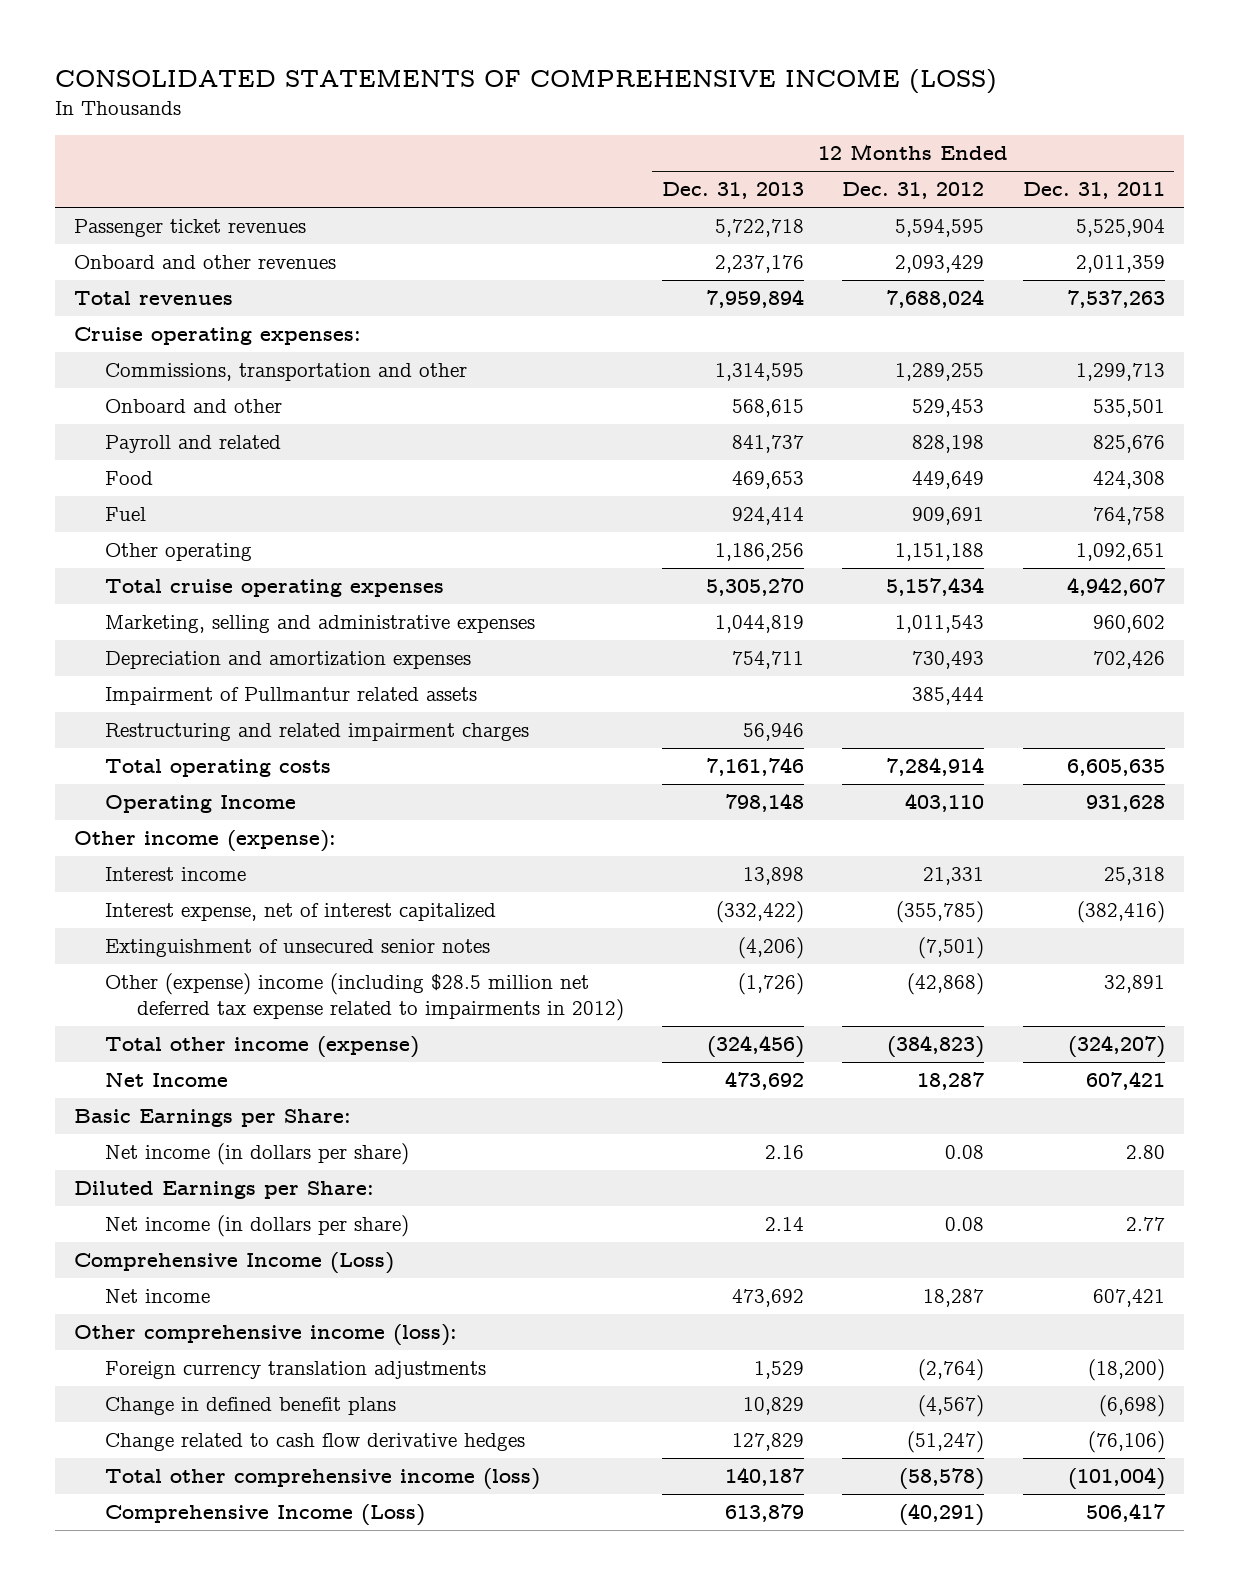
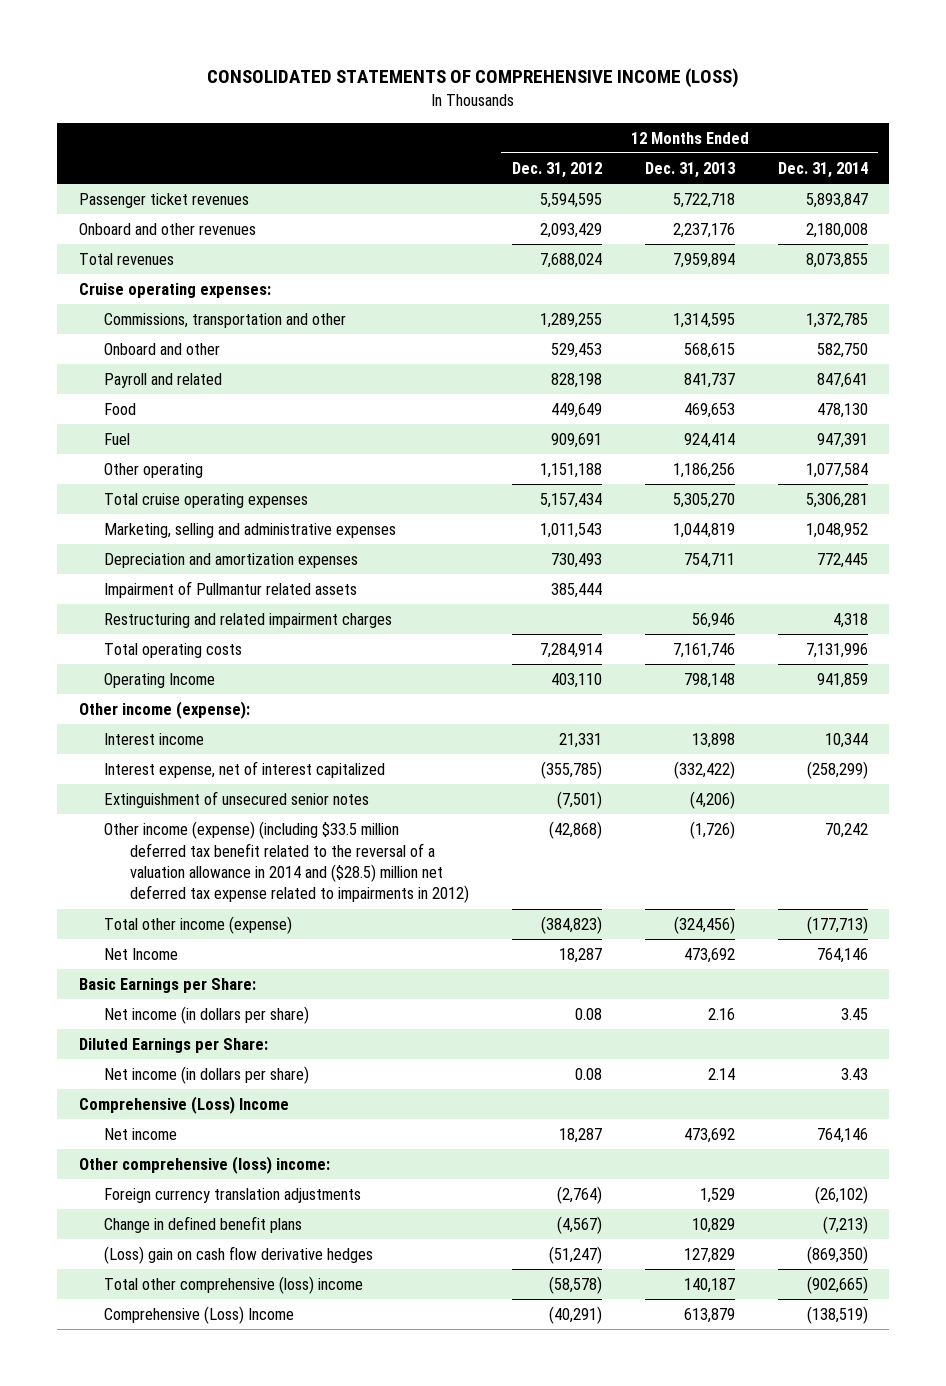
- | 12 Months Ended Dec. 31, 2013 | 12 Months Ended Dec. 31, 2012 | 12 Months Ended Dec. 31, 2011
+ | 12 Months Ended Dec. 31, 2012 | 12 Months Ended Dec. 31, 2013 | 12 Months Ended Dec. 31, 2014
- Other (expense) income (including $28.5 million net deferred tax expense related to impairments in 2012) | (1,726) | (42,868) | 32,891
+ Other income (expense) (including $33.5 million deferred tax benefit related to the reversal of a valuation allowance in 2014 and ($28.5) million net deferred tax expense related to impairments in 2012) | (42,868) | (1,726) | 70,242
- Comprehensive Income (Loss)
+ Comprehensive (Loss) Income
- Other comprehensive income (loss):
+ Other comprehensive (loss) income:
- Change related to cash flow derivative hedges | 127,829 | (51,247) | (76,106)
- Total other comprehensive income (loss) | 140,187 | (58,578) | (101,004)
- Comprehensive Income (Loss) | 613,879 | (40,291) | 506,417
+ (Loss) gain on cash flow derivative hedges | (51,247) | 127,829 | (869,350)
+ Total other comprehensive (loss) income | (58,578) | 140,187 | (902,665)
+ Comprehensive (Loss) Income | (40,291) | 613,879 | (138,519)

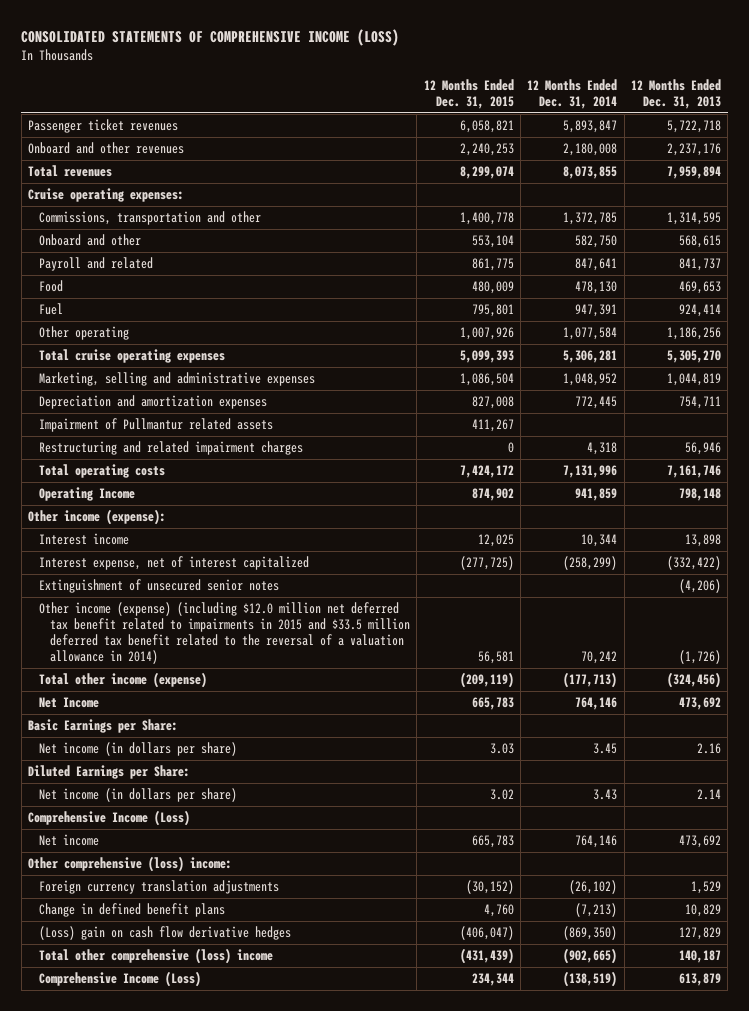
- | 12 Months Ended Dec. 31, 2012 | 12 Months Ended Dec. 31, 2013 | 12 Months Ended Dec. 31, 2014
+ | 12 Months Ended Dec. 31, 2015 | 12 Months Ended Dec. 31, 2014 | 12 Months Ended Dec. 31, 2013
- Other income (expense) (including $33.5 million deferred tax benefit related to the reversal of a valuation allowance in 2014 and ($28.5) million net deferred tax expense related to impairments in 2012) | (42,868) | (1,726) | 70,242
+ Other income (expense) (including $12.0 million net deferred tax benefit related to impairments in 2015 and $33.5 million deferred tax benefit related to the reversal of a valuation allowance in 2014) | 56,581 | 70,242 | (1,726)
- Comprehensive (Loss) Income
+ Comprehensive Income (Loss)
- Comprehensive (Loss) Income | (40,291) | 613,879 | (138,519)
+ Comprehensive Income (Loss) | 234,344 | (138,519) | 613,879

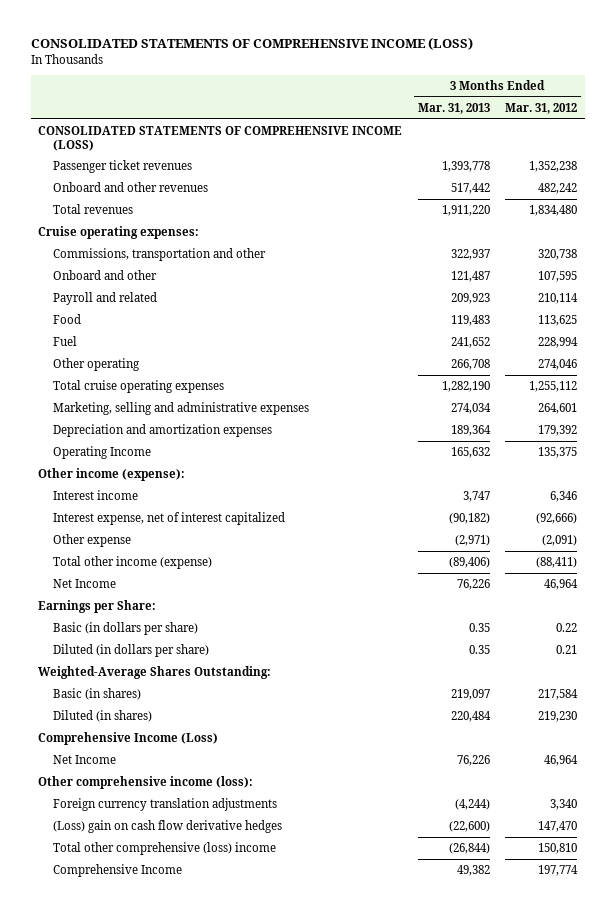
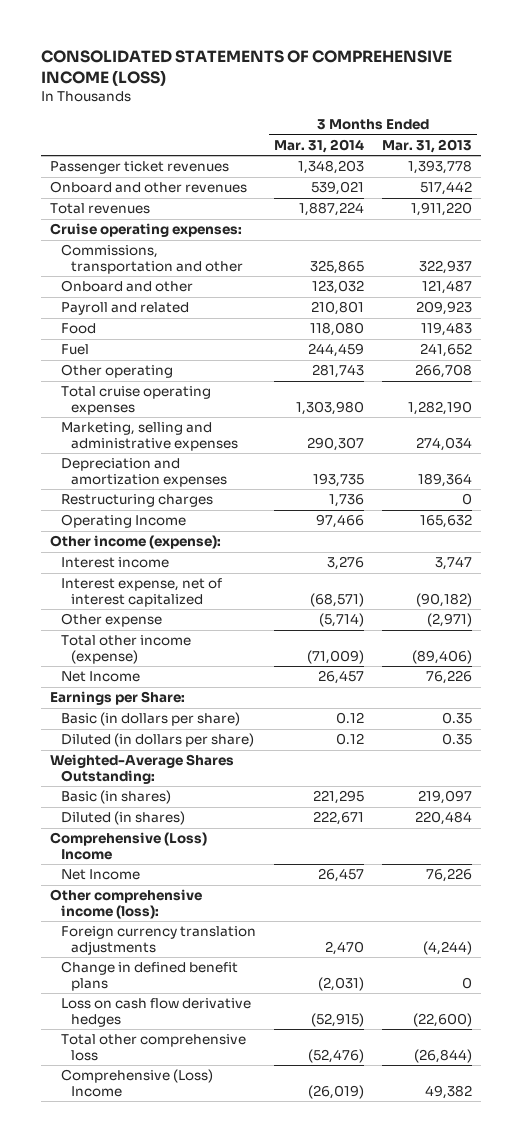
- | 3 Months Ended Mar. 31, 2013 | 3 Months Ended Mar. 31, 2012
+ | 3 Months Ended Mar. 31, 2014 | 3 Months Ended Mar. 31, 2013
- CONSOLIDATED STATEMENTS OF COMPREHENSIVE INCOME (LOSS)
+ Restructuring charges | 1,736 | 0
- Comprehensive Income (Loss)
+ Comprehensive (Loss) Income
- (Loss) gain on cash flow derivative hedges | (22,600) | 147,470
- Total other comprehensive (loss) income | (26,844) | 150,810
- Comprehensive Income | 49,382 | 197,774
+ Change in defined benefit plans | (2,031) | 0
+ Loss on cash flow derivative hedges | (52,915) | (22,600)
+ Total other comprehensive loss | (52,476) | (26,844)
+ Comprehensive (Loss) Income | (26,019) | 49,382

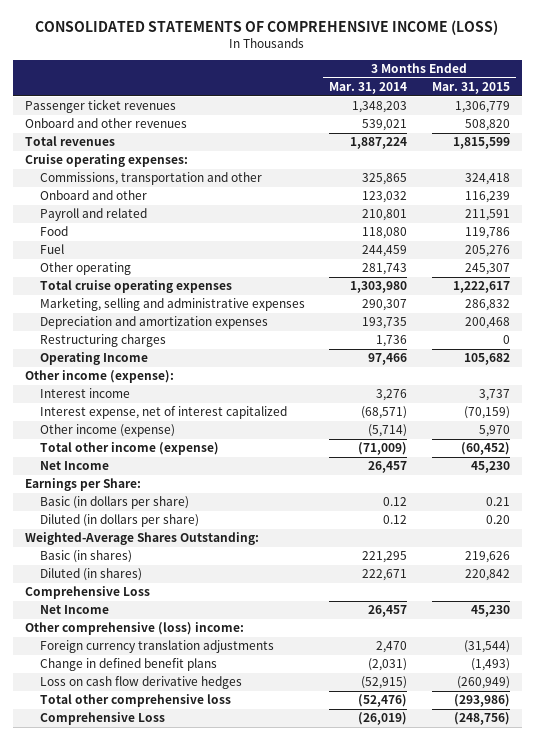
- | 3 Months Ended Mar. 31, 2014 | 3 Months Ended Mar. 31, 2013
+ | 3 Months Ended Mar. 31, 2014 | 3 Months Ended Mar. 31, 2015
- Other expense | (5,714) | (2,971)
+ Other income (expense) | (5,714) | 5,970
- Comprehensive (Loss) Income
+ Comprehensive Loss
- Other comprehensive income (loss):
+ Other comprehensive (loss) income:
- Comprehensive (Loss) Income | (26,019) | 49,382
+ Comprehensive Loss | (26,019) | (248,756)

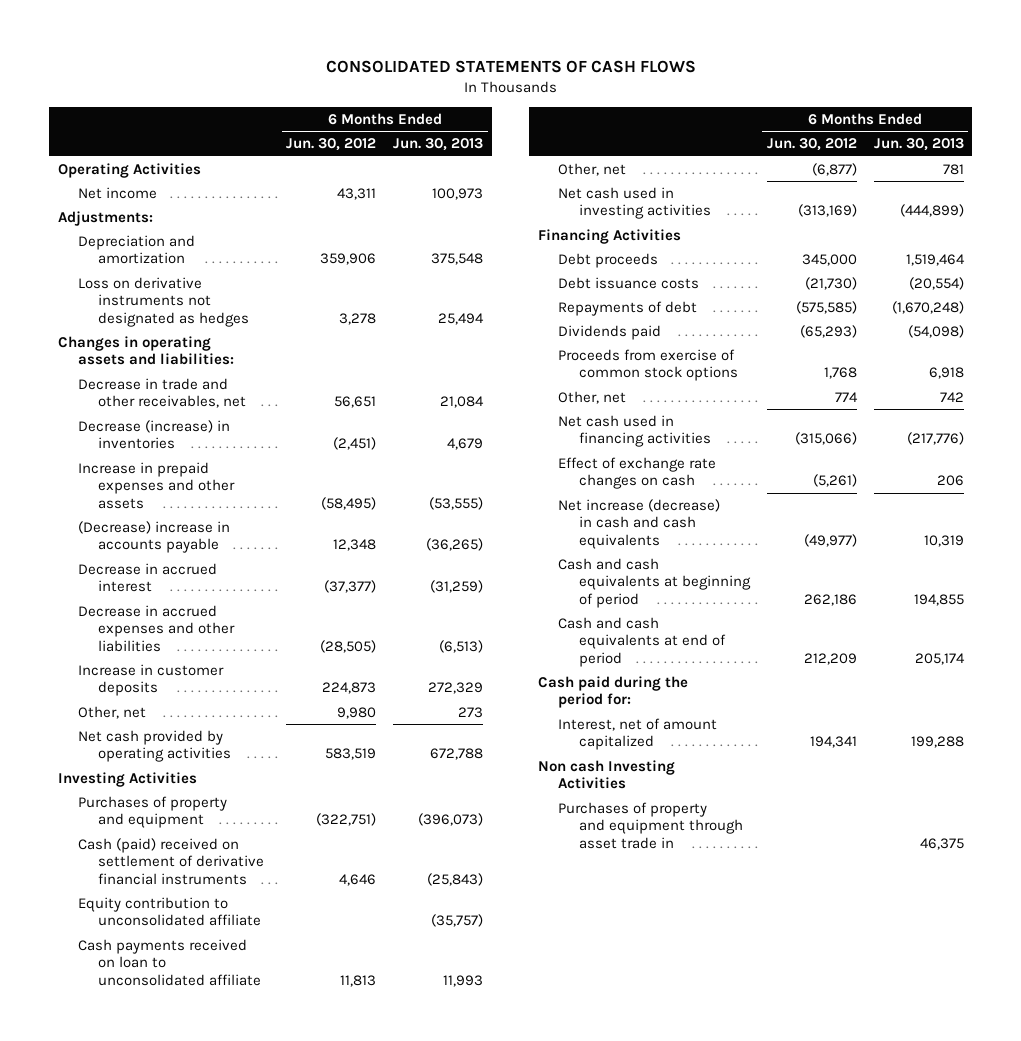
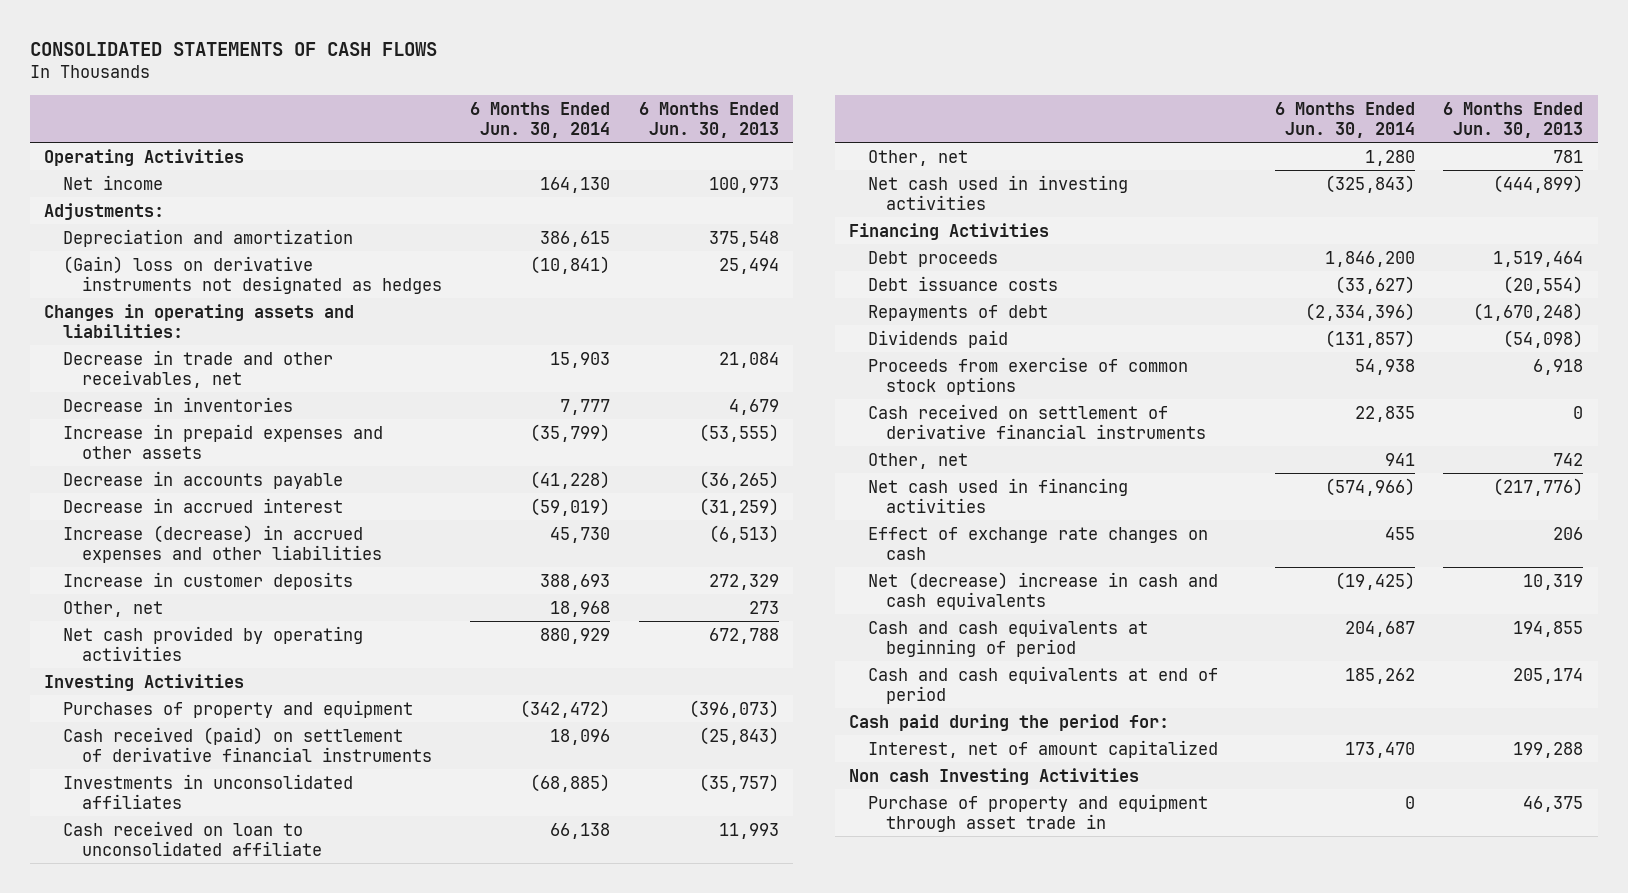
- | 6 Months Ended Jun. 30, 2012 | 6 Months Ended Jun. 30, 2013
+ | 6 Months Ended Jun. 30, 2014 | 6 Months Ended Jun. 30, 2013
- Loss on derivative instruments not designated as hedges | 3,278 | 25,494
+ (Gain) loss on derivative instruments not designated as hedges | (10,841) | 25,494
- Decrease (increase) in inventories | (2,451) | 4,679
+ Decrease in inventories | 7,777 | 4,679
- (Decrease) increase in accounts payable | 12,348 | (36,265)
+ Decrease in accounts payable | (41,228) | (36,265)
- Decrease in accrued expenses and other liabilities | (28,505) | (6,513)
+ Increase (decrease) in accrued expenses and other liabilities | 45,730 | (6,513)
- Cash (paid) received on settlement of derivative financial instruments | 4,646 | (25,843)
- Equity contribution to unconsolidated affiliate | | (35,757)
- Cash payments received on loan to unconsolidated affiliate | 11,813 | 11,993
+ Cash received (paid) on settlement of derivative financial instruments | 18,096 | (25,843)
+ Investments in unconsolidated affiliates | (68,885) | (35,757)
+ Cash received on loan to unconsolidated affiliate | 66,138 | 11,993
+ Cash received on settlement of derivative financial instruments | 22,835 | 0
- Net increase (decrease) in cash and cash equivalents | (49,977) | 10,319
+ Net (decrease) increase in cash and cash equivalents | (19,425) | 10,319
- Purchases of property and equipment through asset trade in | | 46,375
+ Purchase of property and equipment through asset trade in | 0 | 46,375

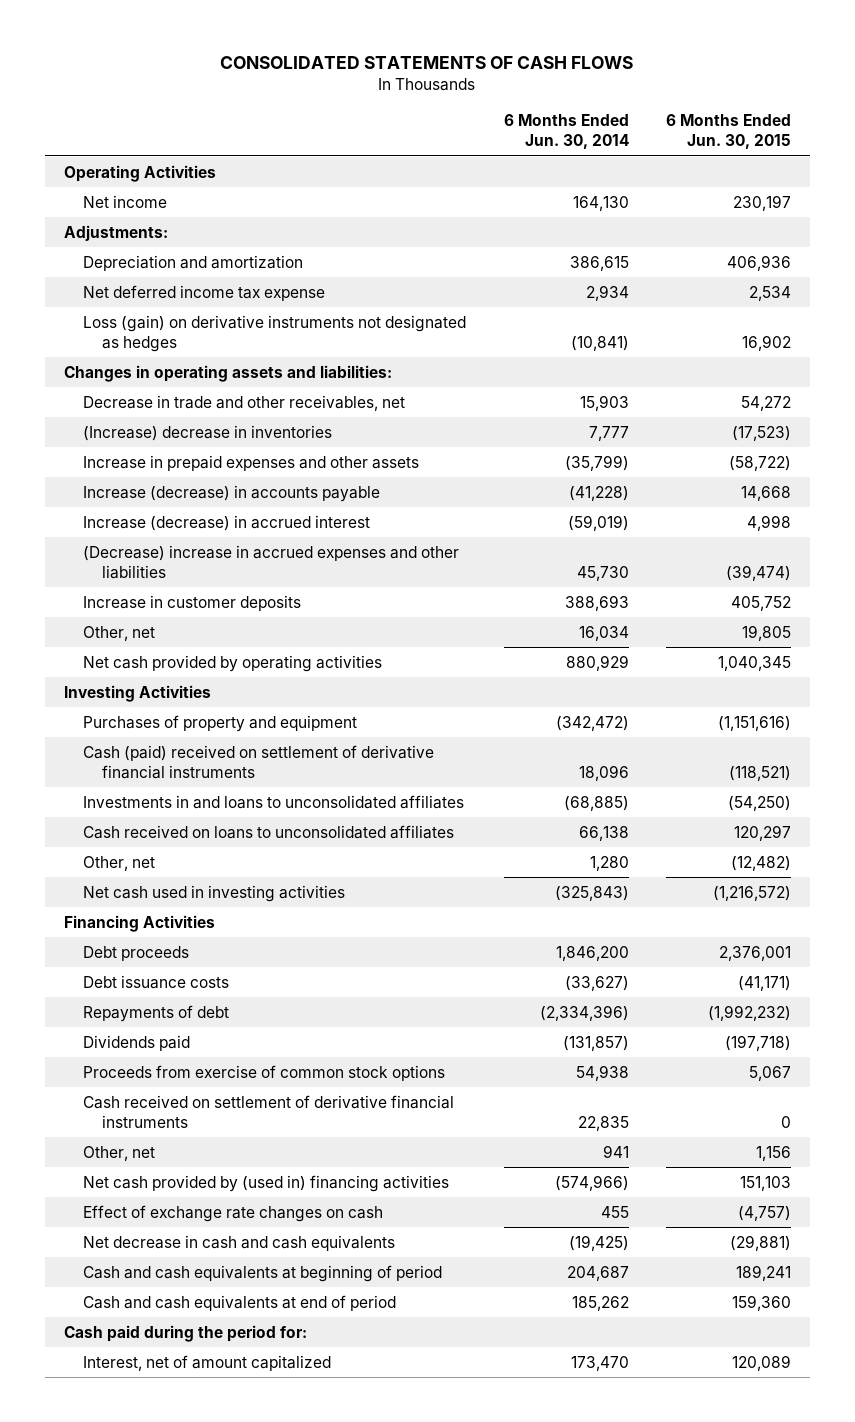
- | 6 Months Ended Jun. 30, 2014 | 6 Months Ended Jun. 30, 2013
+ | 6 Months Ended Jun. 30, 2014 | 6 Months Ended Jun. 30, 2015
- (Gain) loss on derivative instruments not designated as hedges | (10,841) | 25,494
+ Net deferred income tax expense | 2,934 | 2,534
+ Loss (gain) on derivative instruments not designated as hedges | (10,841) | 16,902
- Decrease in inventories | 7,777 | 4,679
+ (Increase) decrease in inventories | 7,777 | (17,523)
- Decrease in accounts payable | (41,228) | (36,265)
- Decrease in accrued interest | (59,019) | (31,259)
- Increase (decrease) in accrued expenses and other liabilities | 45,730 | (6,513)
+ Increase (decrease) in accounts payable | (41,228) | 14,668
+ Increase (decrease) in accrued interest | (59,019) | 4,998
+ (Decrease) increase in accrued expenses and other liabilities | 45,730 | (39,474)
- Other, net | 18,968 | 273
+ Other, net | 16,034 | 19,805
- Cash received (paid) on settlement of derivative financial instruments | 18,096 | (25,843)
- Investments in unconsolidated affiliates | (68,885) | (35,757)
- Cash received on loan to unconsolidated affiliate | 66,138 | 11,993
+ Cash (paid) received on settlement of derivative financial instruments | 18,096 | (118,521)
+ Investments in and loans to unconsolidated affiliates | (68,885) | (54,250)
+ Cash received on loans to unconsolidated affiliates | 66,138 | 120,297
- Net cash used in financing activities | (574,966) | (217,776)
+ Net cash provided by (used in) financing activities | (574,966) | 151,103
- Net (decrease) increase in cash and cash equivalents | (19,425) | 10,319
+ Net decrease in cash and cash equivalents | (19,425) | (29,881)
- Non cash Investing Activities
- Purchase of property and equipment through asset trade in | 0 | 46,375

